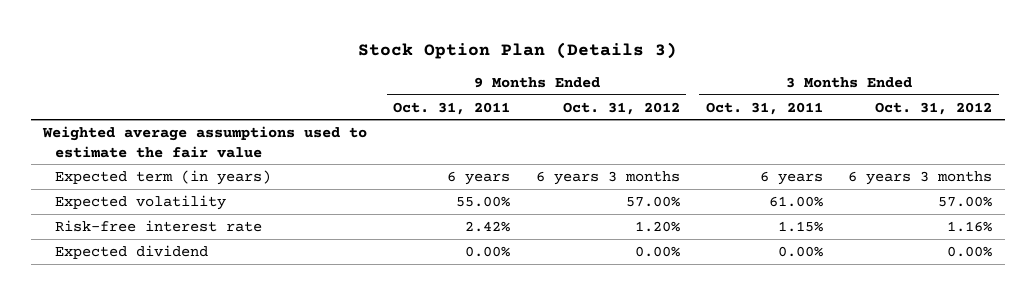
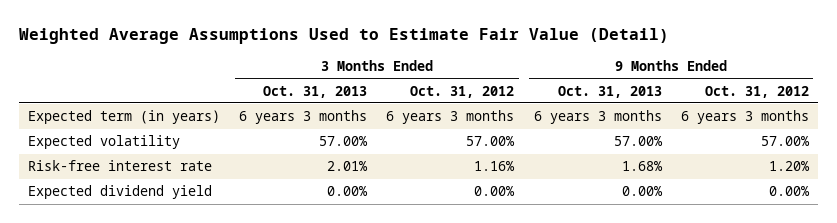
- Stock Option Plan (Details 3)
+ Weighted Average Assumptions Used to Estimate Fair Value (Detail)
- | 9 Months Ended Oct. 31, 2011 | 9 Months Ended Oct. 31, 2012 | 3 Months Ended Oct. 31, 2011 | 3 Months Ended Oct. 31, 2012
+ | 3 Months Ended Oct. 31, 2013 | 3 Months Ended Oct. 31, 2012 | 9 Months Ended Oct. 31, 2013 | 9 Months Ended Oct. 31, 2012
- Weighted average assumptions used to estimate the fair value
- Expected dividend | 0.00% | 0.00% | 0.00% | 0.00%
+ Expected dividend yield | 0.00% | 0.00% | 0.00% | 0.00%

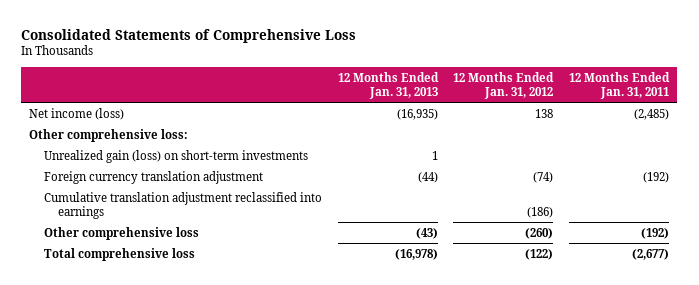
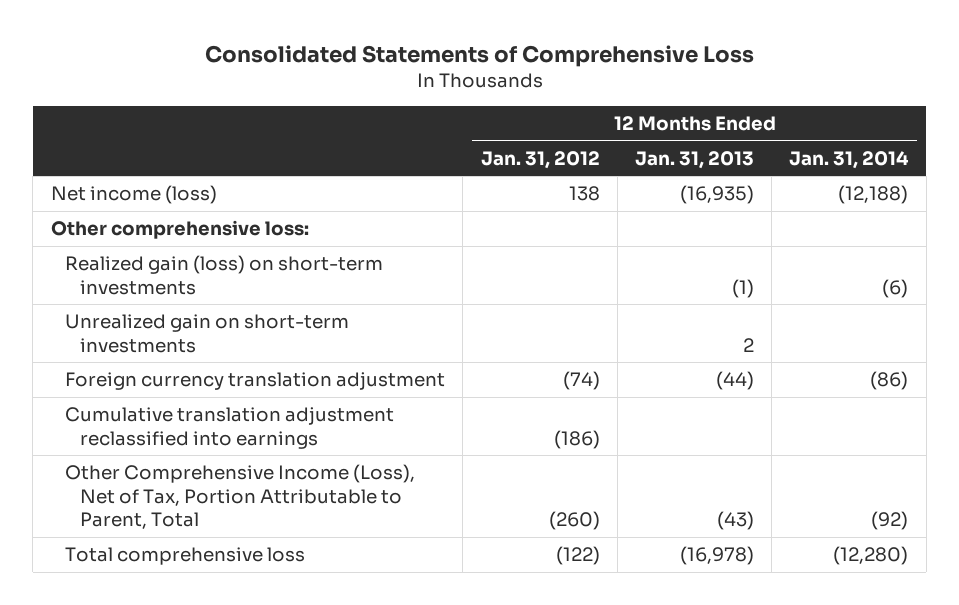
- | 12 Months Ended Jan. 31, 2013 | 12 Months Ended Jan. 31, 2012 | 12 Months Ended Jan. 31, 2011
+ | 12 Months Ended Jan. 31, 2012 | 12 Months Ended Jan. 31, 2013 | 12 Months Ended Jan. 31, 2014
- Unrealized gain (loss) on short-term investments | 1 | |
+ Realized gain (loss) on short-term investments | | (1) | (6)
+ Unrealized gain on short-term investments | | 2 |
- Other comprehensive loss | (43) | (260) | (192)
+ Other Comprehensive Income (Loss), Net of Tax, Portion Attributable to Parent, Total | (260) | (43) | (92)

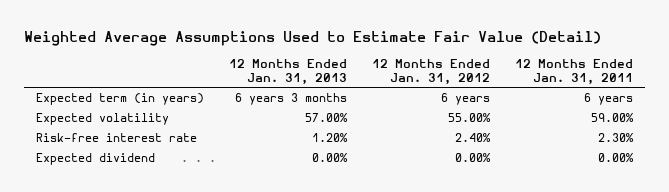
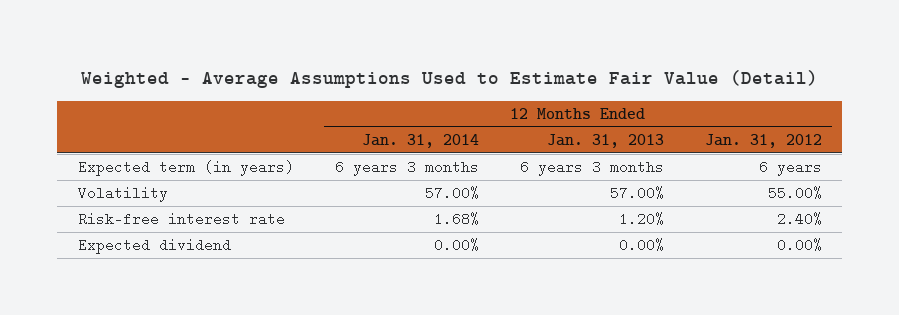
- Weighted Average Assumptions Used to Estimate Fair Value (Detail)
+ Weighted - Average Assumptions Used to Estimate Fair Value (Detail)
- | 12 Months Ended Jan. 31, 2013 | 12 Months Ended Jan. 31, 2012 | 12 Months Ended Jan. 31, 2011
+ | 12 Months Ended Jan. 31, 2014 | 12 Months Ended Jan. 31, 2013 | 12 Months Ended Jan. 31, 2012
- Expected volatility | 57.00% | 55.00% | 59.00%
+ Volatility | 57.00% | 57.00% | 55.00%

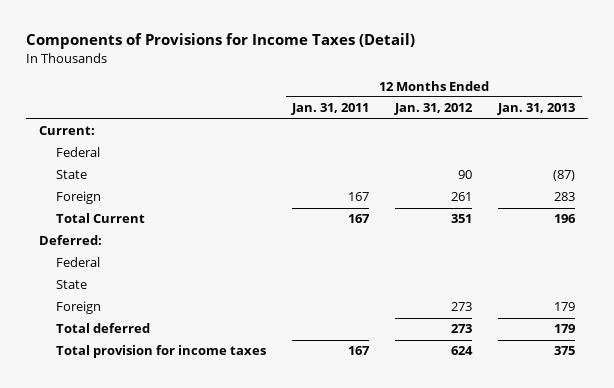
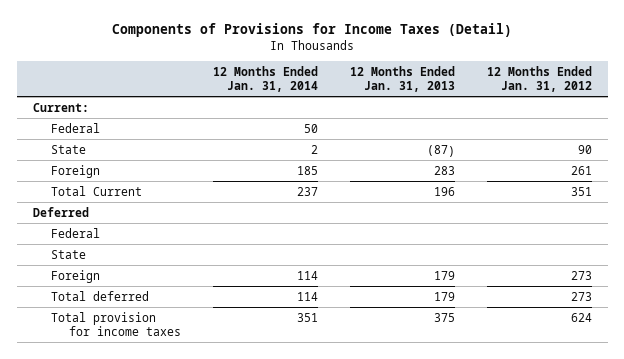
- | 12 Months Ended Jan. 31, 2011 | 12 Months Ended Jan. 31, 2012 | 12 Months Ended Jan. 31, 2013
+ | 12 Months Ended Jan. 31, 2014 | 12 Months Ended Jan. 31, 2013 | 12 Months Ended Jan. 31, 2012
- Deferred:
+ Deferred

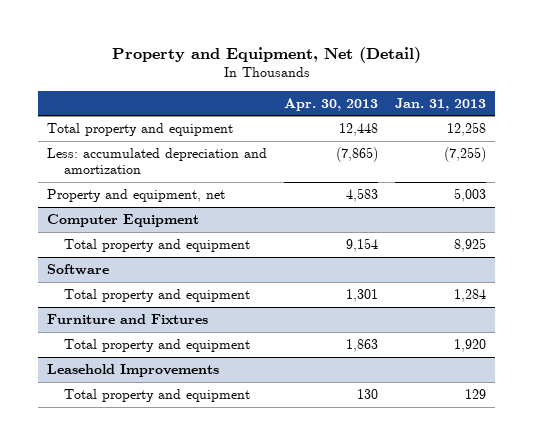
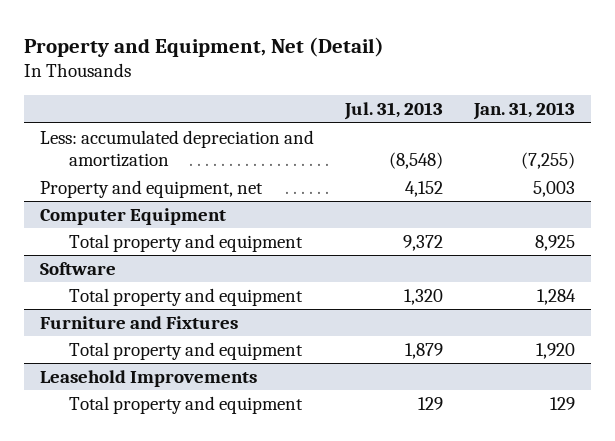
- | Apr. 30, 2013 | Jan. 31, 2013
+ | Jul. 31, 2013 | Jan. 31, 2013
- Total property and equipment | 12,448 | 12,258

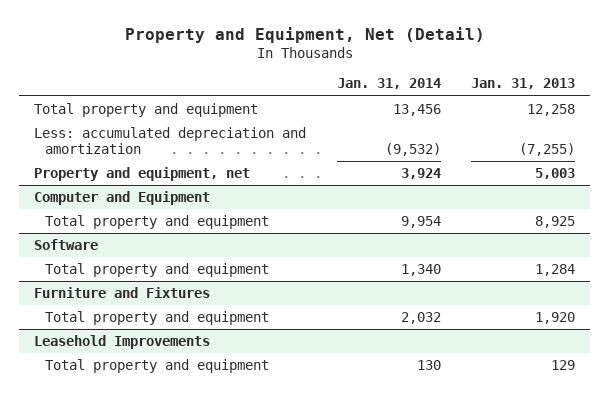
- | Jul. 31, 2013 | Jan. 31, 2013
+ | Jan. 31, 2014 | Jan. 31, 2013
+ Total property and equipment | 13,456 | 12,258
- Computer Equipment
+ Computer and Equipment

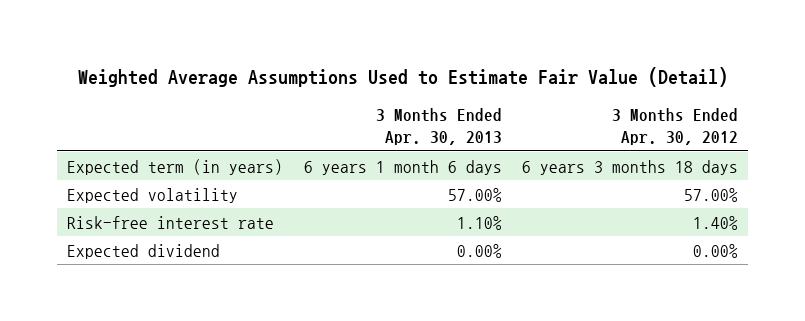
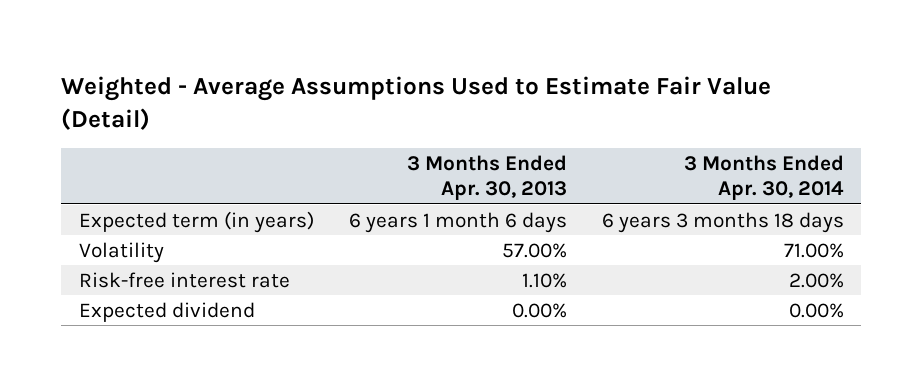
- Weighted Average Assumptions Used to Estimate Fair Value (Detail)
+ Weighted - Average Assumptions Used to Estimate Fair Value (Detail)
- | 3 Months Ended Apr. 30, 2013 | 3 Months Ended Apr. 30, 2012
+ | 3 Months Ended Apr. 30, 2013 | 3 Months Ended Apr. 30, 2014
- Expected volatility | 57.00% | 57.00%
+ Volatility | 57.00% | 71.00%

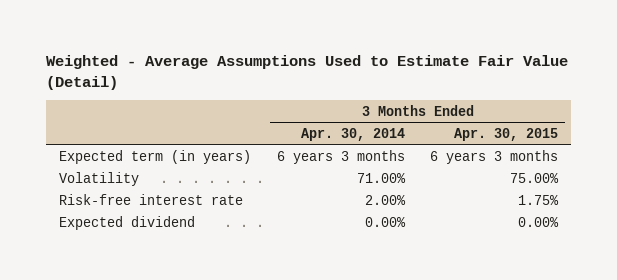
- | 3 Months Ended Apr. 30, 2013 | 3 Months Ended Apr. 30, 2014
+ | 3 Months Ended Apr. 30, 2014 | 3 Months Ended Apr. 30, 2015
- Expected term (in years) | 6 years 1 month 6 days | 6 years 3 months 18 days
+ Expected term (in years) | 6 years 3 months | 6 years 3 months

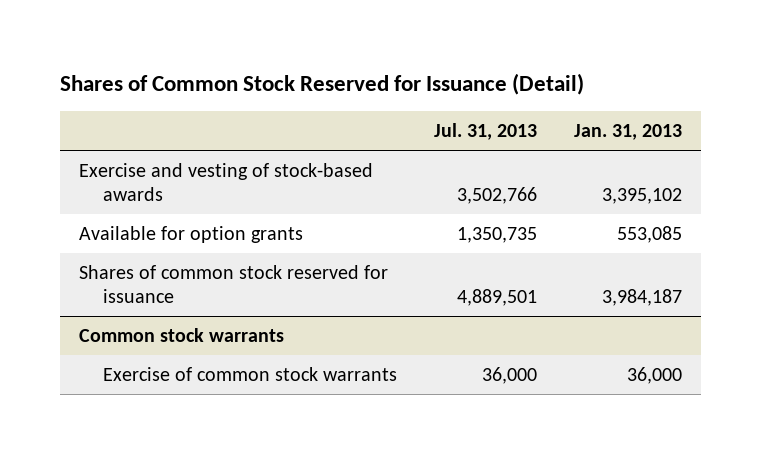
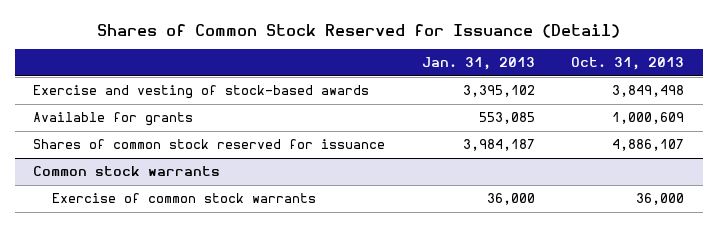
- | Jul. 31, 2013 | Jan. 31, 2013
+ | Jan. 31, 2013 | Oct. 31, 2013
- Available for option grants | 1,350,735 | 553,085
+ Available for grants | 553,085 | 1,000,609

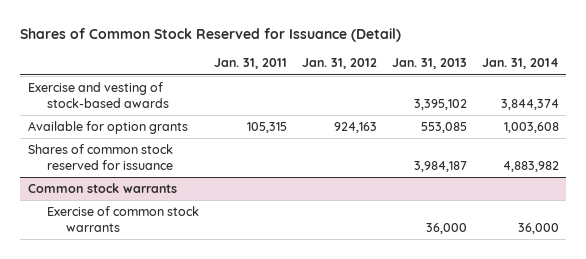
- | Jan. 31, 2013 | Oct. 31, 2013
+ | Jan. 31, 2011 | Jan. 31, 2012 | Jan. 31, 2013 | Jan. 31, 2014
- Available for grants | 553,085 | 1,000,609
+ Available for option grants | 105,315 | 924,163 | 553,085 | 1,003,608

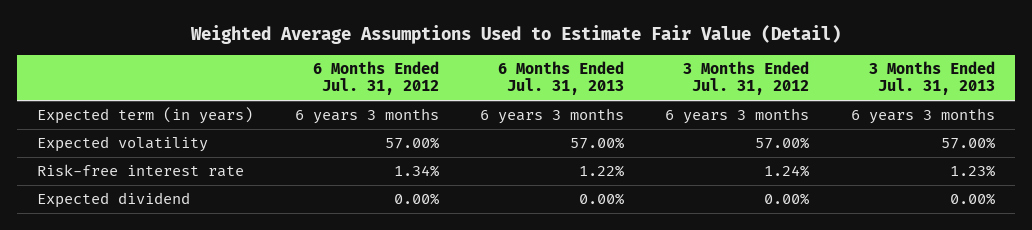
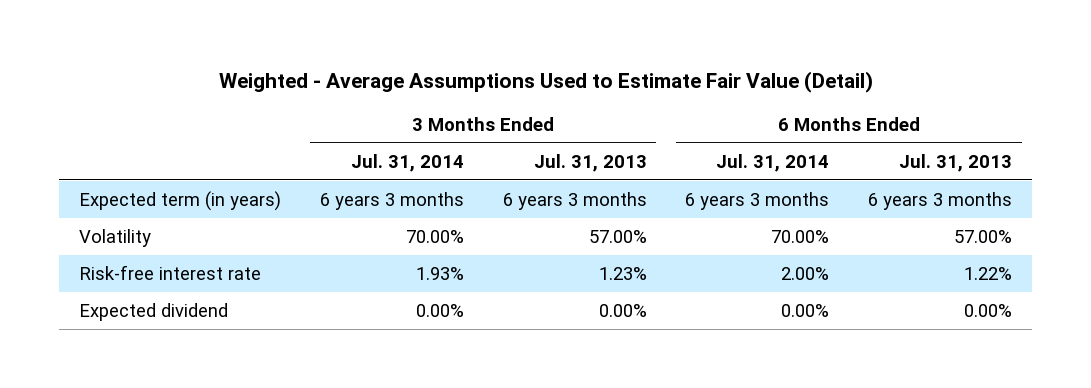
- Weighted Average Assumptions Used to Estimate Fair Value (Detail)
+ Weighted - Average Assumptions Used to Estimate Fair Value (Detail)
- | 6 Months Ended Jul. 31, 2012 | 6 Months Ended Jul. 31, 2013 | 3 Months Ended Jul. 31, 2012 | 3 Months Ended Jul. 31, 2013
+ | 3 Months Ended Jul. 31, 2014 | 3 Months Ended Jul. 31, 2013 | 6 Months Ended Jul. 31, 2014 | 6 Months Ended Jul. 31, 2013
- Expected volatility | 57.00% | 57.00% | 57.00% | 57.00%
+ Volatility | 70.00% | 57.00% | 70.00% | 57.00%

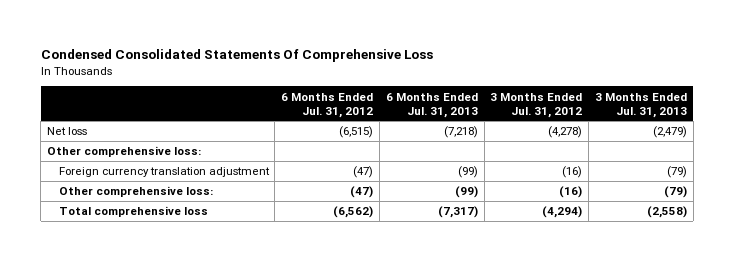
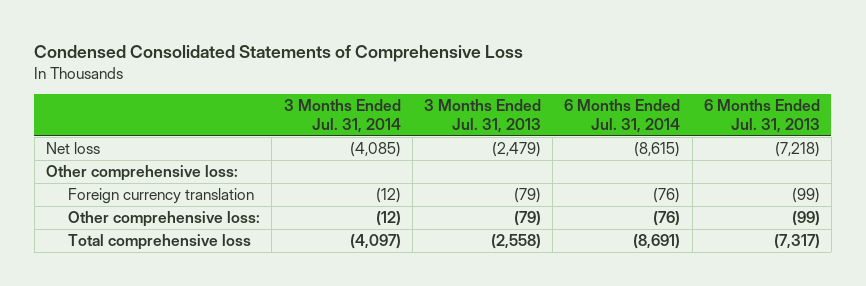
- Condensed Consolidated Statements Of Comprehensive Loss
+ Condensed Consolidated Statements of Comprehensive Loss
- | 6 Months Ended Jul. 31, 2012 | 6 Months Ended Jul. 31, 2013 | 3 Months Ended Jul. 31, 2012 | 3 Months Ended Jul. 31, 2013
+ | 3 Months Ended Jul. 31, 2014 | 3 Months Ended Jul. 31, 2013 | 6 Months Ended Jul. 31, 2014 | 6 Months Ended Jul. 31, 2013
- Foreign currency translation adjustment | (47) | (99) | (16) | (79)
+ Foreign currency translation | (12) | (79) | (76) | (99)

